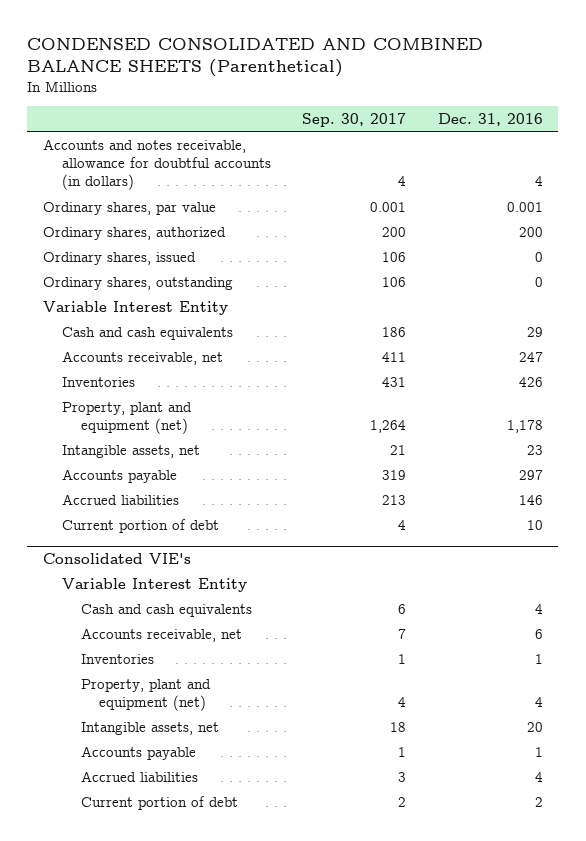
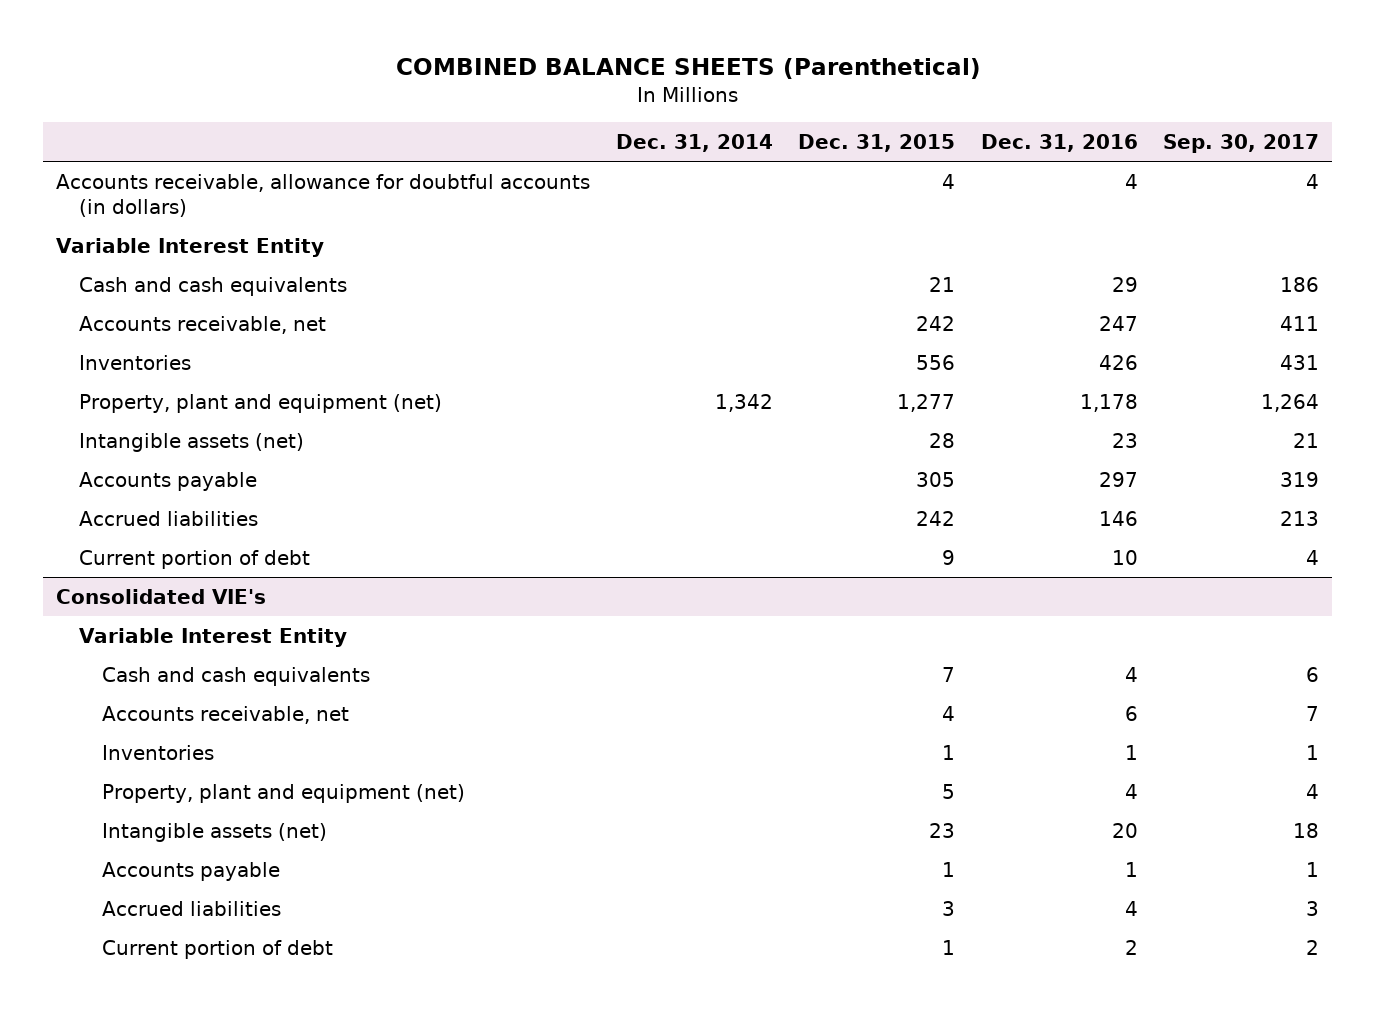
- CONDENSED CONSOLIDATED AND COMBINED BALANCE SHEETS (Parenthetical)
+ COMBINED BALANCE SHEETS (Parenthetical)
- | Sep. 30, 2017 | Dec. 31, 2016
+ | Dec. 31, 2014 | Dec. 31, 2015 | Dec. 31, 2016 | Sep. 30, 2017
- Accounts and notes receivable, allowance for doubtful accounts (in dollars) | 4 | 4
- Ordinary shares, par value | 0.001 | 0.001
- Ordinary shares, authorized | 200 | 200
- Ordinary shares, issued | 106 | 0
- Ordinary shares, outstanding | 106 | 0
+ Accounts receivable, allowance for doubtful accounts (in dollars) | | 4 | 4 | 4
- Intangible assets, net | 21 | 23
+ Intangible assets (net) | | 28 | 23 | 21
@ Consolidated VIE's
- Intangible assets, net | 18 | 20
+ Intangible assets (net) | | 23 | 20 | 18

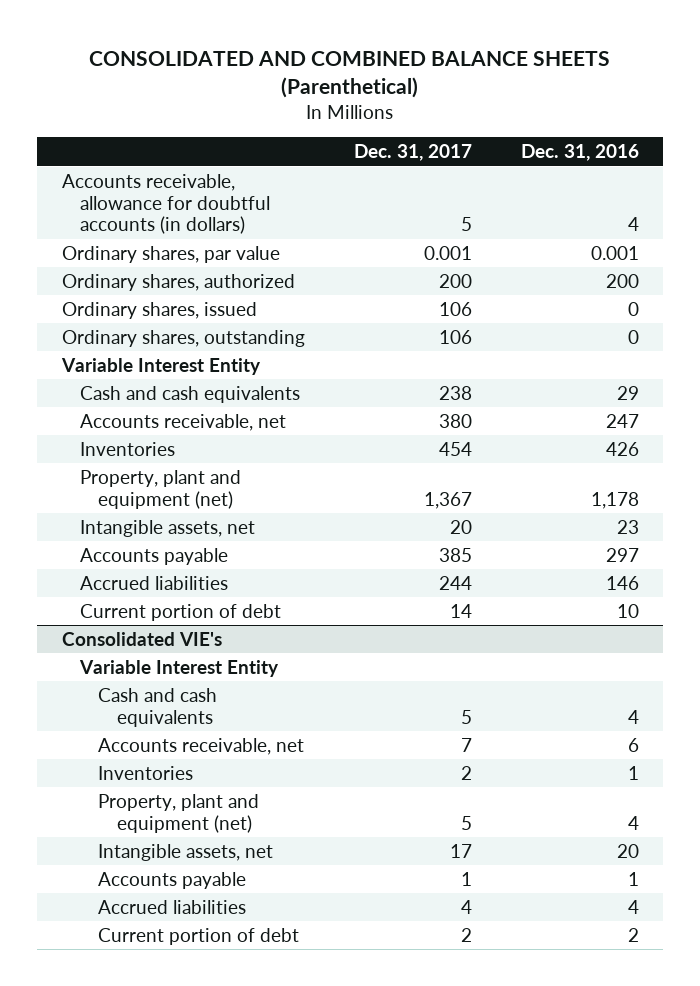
- COMBINED BALANCE SHEETS (Parenthetical)
+ CONSOLIDATED AND COMBINED BALANCE SHEETS (Parenthetical)
- | Dec. 31, 2014 | Dec. 31, 2015 | Dec. 31, 2016 | Sep. 30, 2017
+ | Dec. 31, 2017 | Dec. 31, 2016
+ Ordinary shares, par value | 0.001 | 0.001
+ Ordinary shares, authorized | 200 | 200
+ Ordinary shares, issued | 106 | 0
+ Ordinary shares, outstanding | 106 | 0
- Intangible assets (net) | | 28 | 23 | 21
+ Intangible assets, net | 20 | 23
@ Consolidated VIE's
- Intangible assets (net) | | 23 | 20 | 18
+ Intangible assets, net | 17 | 20

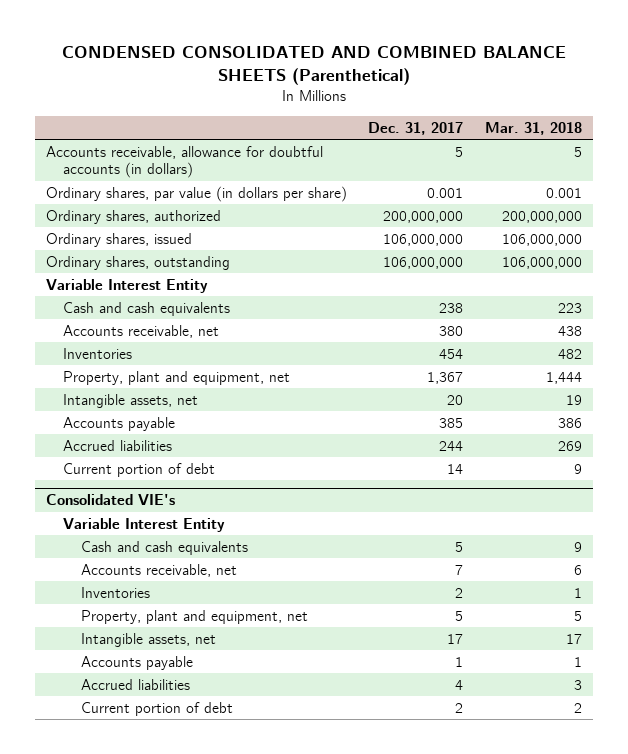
- CONSOLIDATED AND COMBINED BALANCE SHEETS (Parenthetical)
+ CONDENSED CONSOLIDATED AND COMBINED BALANCE SHEETS (Parenthetical)
- | Dec. 31, 2017 | Dec. 31, 2016
+ | Dec. 31, 2017 | Mar. 31, 2018
- Ordinary shares, par value | 0.001 | 0.001
- Ordinary shares, authorized | 200 | 200
- Ordinary shares, issued | 106 | 0
- Ordinary shares, outstanding | 106 | 0
+ Ordinary shares, par value (in dollars per share) | 0.001 | 0.001
+ Ordinary shares, authorized | 200,000,000 | 200,000,000
+ Ordinary shares, issued | 106,000,000 | 106,000,000
+ Ordinary shares, outstanding | 106,000,000 | 106,000,000
- Property, plant and equipment (net) | 1,367 | 1,178
+ Property, plant and equipment, net | 1,367 | 1,444
@ Consolidated VIE's
- Property, plant and equipment (net) | 5 | 4
+ Property, plant and equipment, net | 5 | 5

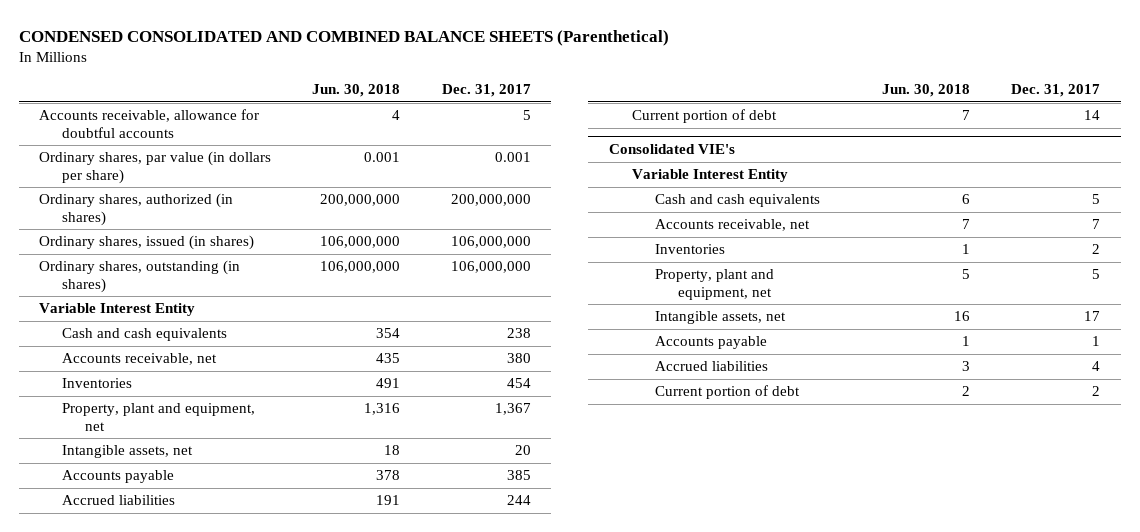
- | Dec. 31, 2017 | Mar. 31, 2018
+ | Jun. 30, 2018 | Dec. 31, 2017
- Accounts receivable, allowance for doubtful accounts (in dollars) | 5 | 5
+ Accounts receivable, allowance for doubtful accounts | 4 | 5
- Ordinary shares, authorized | 200,000,000 | 200,000,000
- Ordinary shares, issued | 106,000,000 | 106,000,000
- Ordinary shares, outstanding | 106,000,000 | 106,000,000
+ Ordinary shares, authorized (in shares) | 200,000,000 | 200,000,000
+ Ordinary shares, issued (in shares) | 106,000,000 | 106,000,000
+ Ordinary shares, outstanding (in shares) | 106,000,000 | 106,000,000

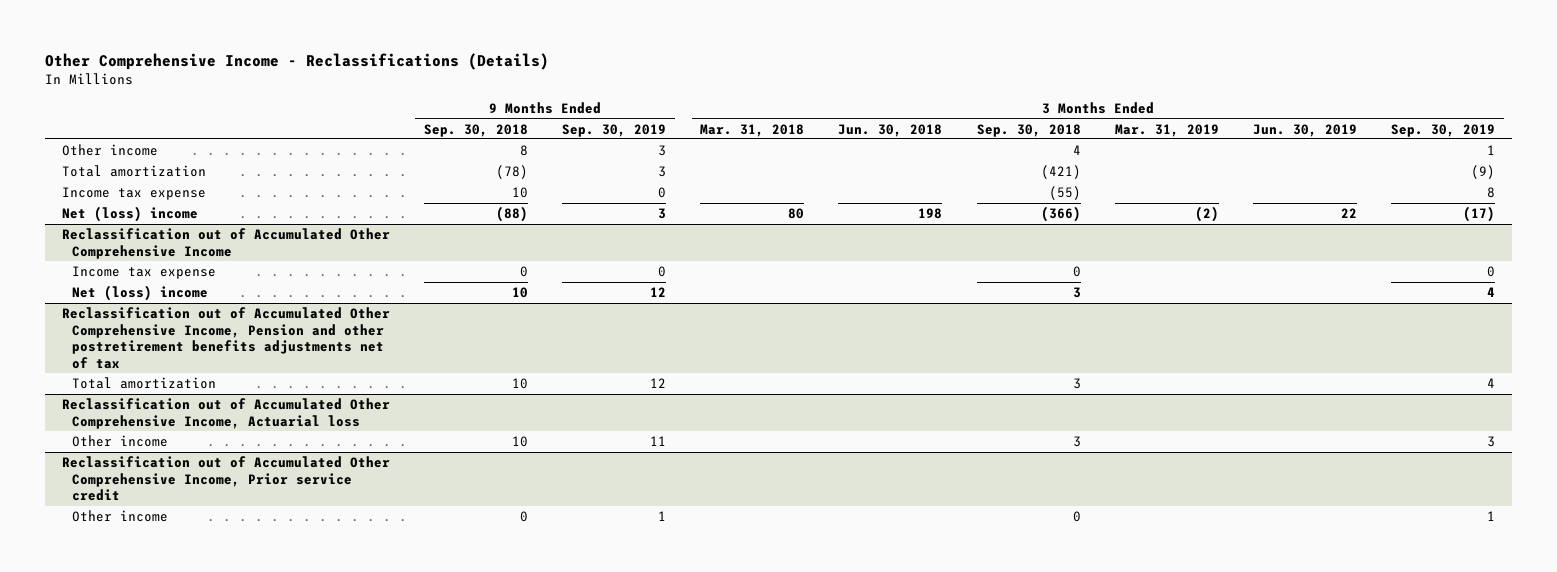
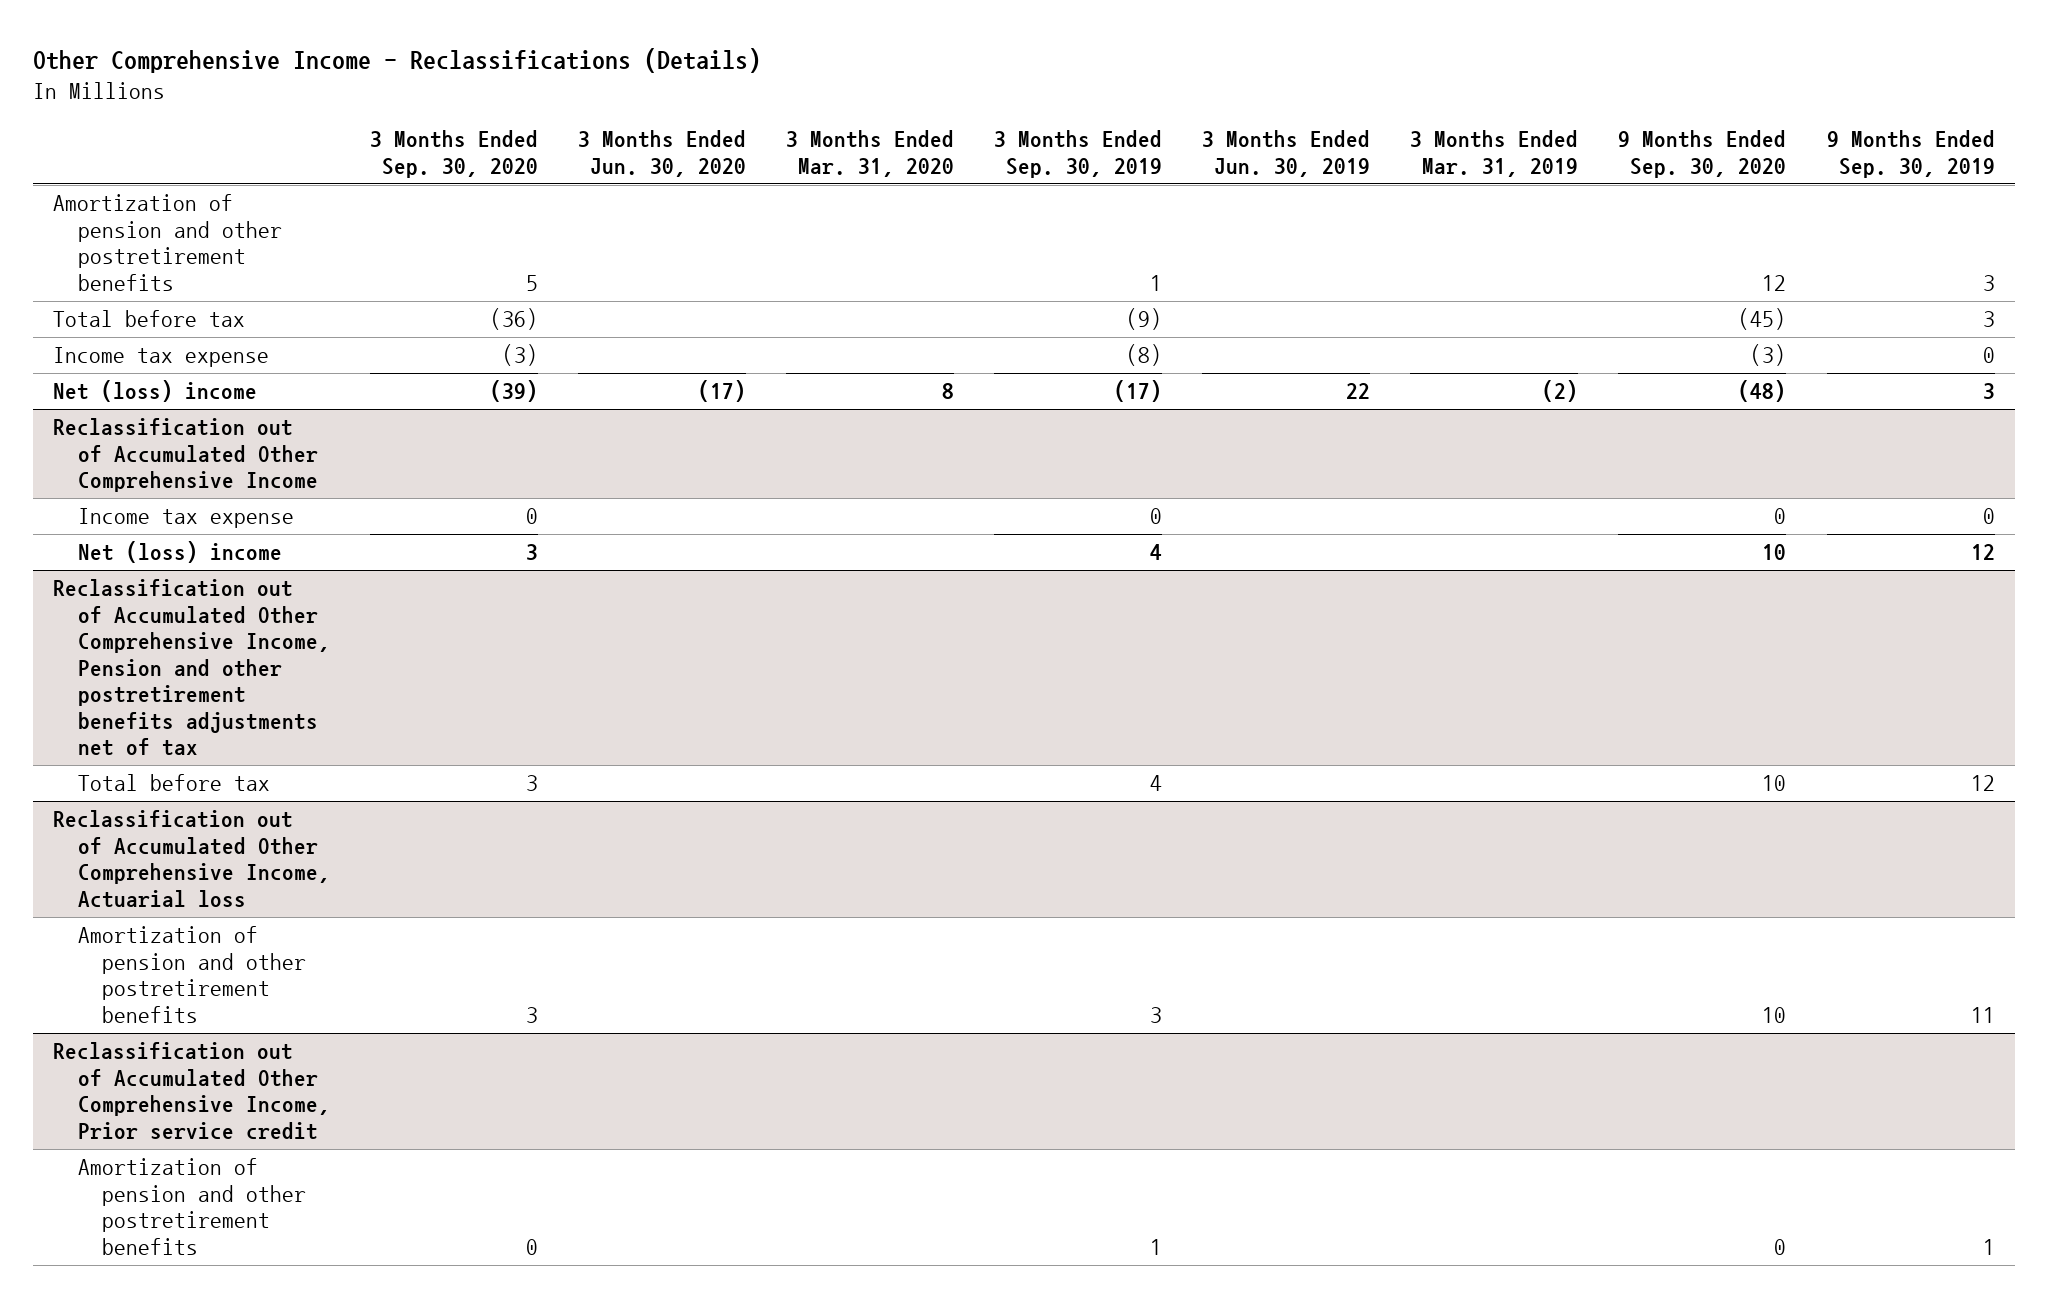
- | 9 Months Ended Sep. 30, 2018 | 9 Months Ended Sep. 30, 2019 | 3 Months Ended Mar. 31, 2018 | 3 Months Ended Jun. 30, 2018 | 3 Months Ended Sep. 30, 2018 | 3 Months Ended Mar. 31, 2019 | 3 Months Ended Jun. 30, 2019 | 3 Months Ended Sep. 30, 2019
+ | 3 Months Ended Sep. 30, 2020 | 3 Months Ended Jun. 30, 2020 | 3 Months Ended Mar. 31, 2020 | 3 Months Ended Sep. 30, 2019 | 3 Months Ended Jun. 30, 2019 | 3 Months Ended Mar. 31, 2019 | 9 Months Ended Sep. 30, 2020 | 9 Months Ended Sep. 30, 2019
- Other income | 8 | 3 | | | 4 | | | 1
- Total amortization | (78) | 3 | | | (421) | | | (9)
- Income tax expense | 10 | 0 | | | (55) | | | 8
+ Amortization of pension and other postretirement benefits | 5 | | | 1 | | | 12 | 3
+ Total before tax | (36) | | | (9) | | | (45) | 3
+ Income tax expense | (3) | | | (8) | | | (3) | 0
@ Reclassification out of Accumulated Other Comprehensive Income, Pension and other postretirement benefits adjustments net of tax
- Total amortization | 10 | 12 | | | 3 | | | 4
+ Total before tax | 3 | | | 4 | | | 10 | 12
@ Reclassification out of Accumulated Other Comprehensive Income, Actuarial loss
- Other income | 10 | 11 | | | 3 | | | 3
+ Amortization of pension and other postretirement benefits | 3 | | | 3 | | | 10 | 11
@ Reclassification out of Accumulated Other Comprehensive Income, Prior service credit
- Other income | 0 | 1 | | | 0 | | | 1
+ Amortization of pension and other postretirement benefits | 0 | | | 1 | | | 0 | 1

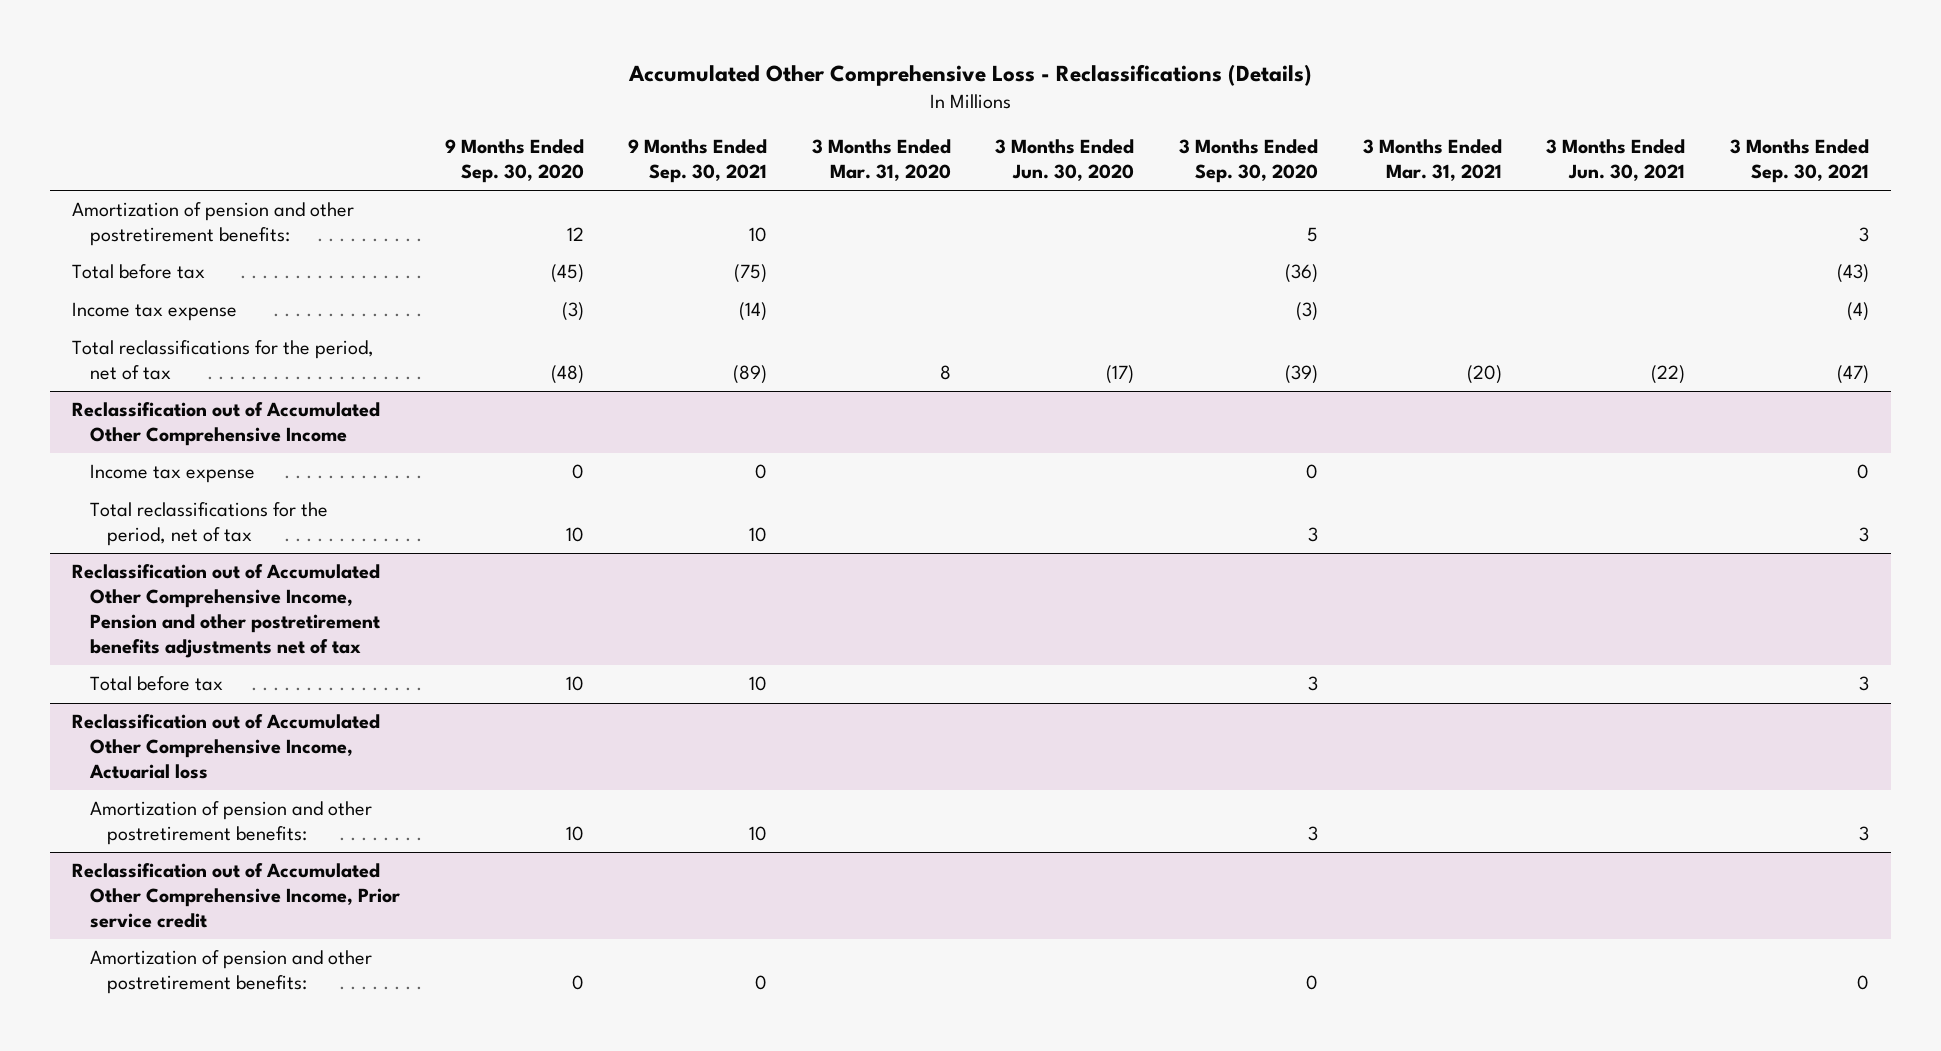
- Other Comprehensive Income - Reclassifications (Details)
+ Accumulated Other Comprehensive Loss - Reclassifications (Details)
- | 3 Months Ended Sep. 30, 2020 | 3 Months Ended Jun. 30, 2020 | 3 Months Ended Mar. 31, 2020 | 3 Months Ended Sep. 30, 2019 | 3 Months Ended Jun. 30, 2019 | 3 Months Ended Mar. 31, 2019 | 9 Months Ended Sep. 30, 2020 | 9 Months Ended Sep. 30, 2019
+ | 9 Months Ended Sep. 30, 2020 | 9 Months Ended Sep. 30, 2021 | 3 Months Ended Mar. 31, 2020 | 3 Months Ended Jun. 30, 2020 | 3 Months Ended Sep. 30, 2020 | 3 Months Ended Mar. 31, 2021 | 3 Months Ended Jun. 30, 2021 | 3 Months Ended Sep. 30, 2021
- Amortization of pension and other postretirement benefits | 5 | | | 1 | | | 12 | 3
+ Amortization of pension and other postretirement benefits: | 12 | 10 | | | 5 | | | 3
- Net (loss) income | (39) | (17) | 8 | (17) | 22 | (2) | (48) | 3
+ Total reclassifications for the period, net of tax | (48) | (89) | 8 | (17) | (39) | (20) | (22) | (47)
@ Reclassification out of Accumulated Other Comprehensive Income
- Net (loss) income | 3 | | | 4 | | | 10 | 12
+ Total reclassifications for the period, net of tax | 10 | 10 | | | 3 | | | 3
@ Reclassification out of Accumulated Other Comprehensive Income, Actuarial loss
- Amortization of pension and other postretirement benefits | 3 | | | 3 | | | 10 | 11
+ Amortization of pension and other postretirement benefits: | 10 | 10 | | | 3 | | | 3
@ Reclassification out of Accumulated Other Comprehensive Income, Prior service credit
- Amortization of pension and other postretirement benefits | 0 | | | 1 | | | 0 | 1
+ Amortization of pension and other postretirement benefits: | 0 | 0 | | | 0 | | | 0

